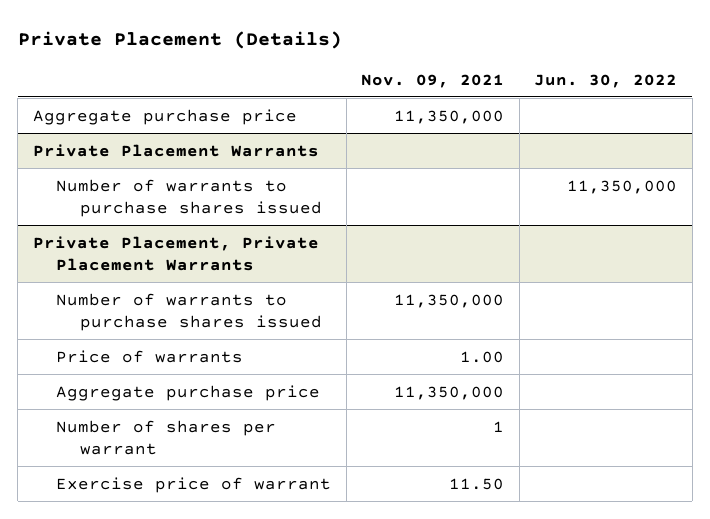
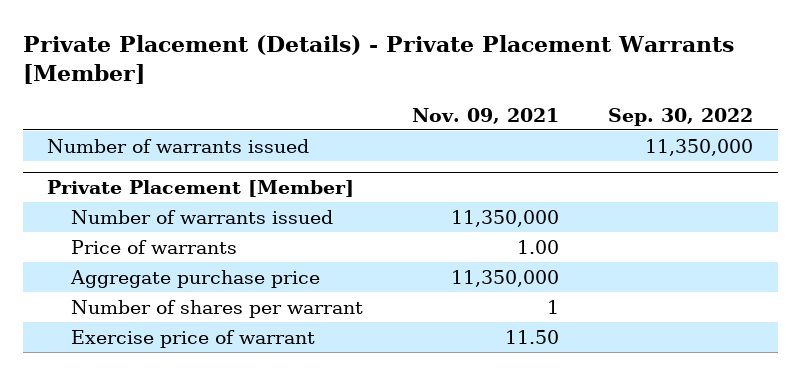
- Private Placement (Details)
+ Private Placement (Details) - Private Placement Warrants [Member]
- | Nov. 09, 2021 | Jun. 30, 2022
+ | Nov. 09, 2021 | Sep. 30, 2022
- Aggregate purchase price | 11,350,000 |
- Private Placement Warrants
- Number of warrants to purchase shares issued | | 11,350,000
- Private Placement, Private Placement Warrants
- Number of warrants to purchase shares issued | 11,350,000 |
+ Number of warrants issued | | 11,350,000
+ Private Placement [Member]
+ Number of warrants issued | 11,350,000 |

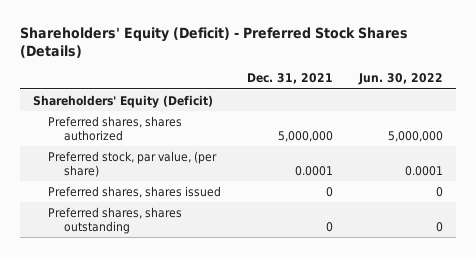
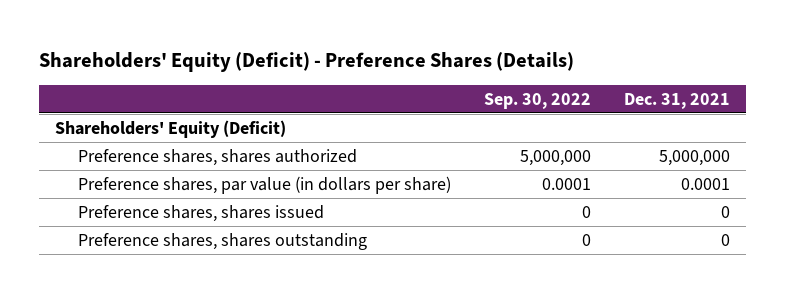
- Shareholders' Equity (Deficit) - Preferred Stock Shares (Details)
+ Shareholders' Equity (Deficit) - Preference Shares (Details)
- | Dec. 31, 2021 | Jun. 30, 2022
+ | Sep. 30, 2022 | Dec. 31, 2021
- Preferred shares, shares authorized | 5,000,000 | 5,000,000
- Preferred stock, par value, (per share) | 0.0001 | 0.0001
- Preferred shares, shares issued | 0 | 0
- Preferred shares, shares outstanding | 0 | 0
+ Preference shares, shares authorized | 5,000,000 | 5,000,000
+ Preference shares, par value (in dollars per share) | 0.0001 | 0.0001
+ Preference shares, shares issued | 0 | 0
+ Preference shares, shares outstanding | 0 | 0

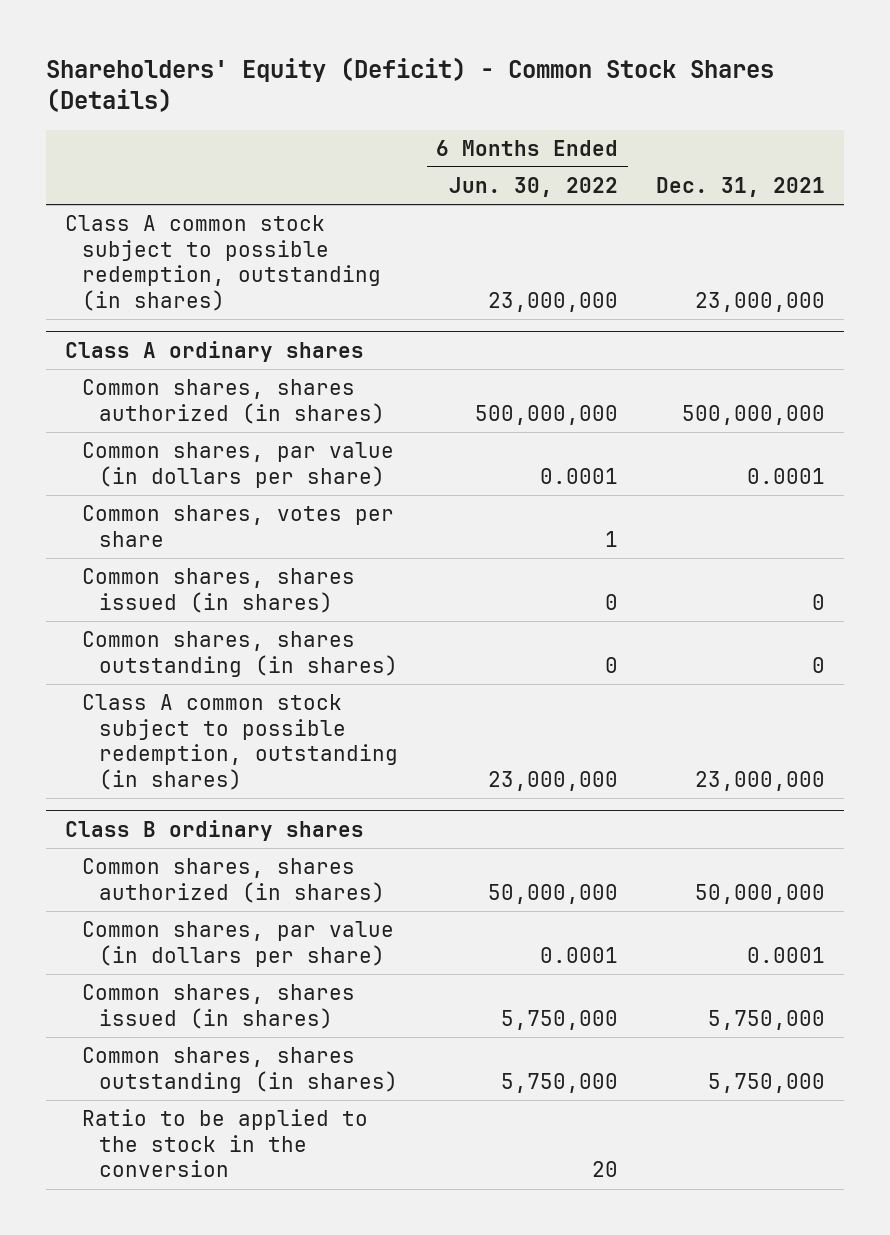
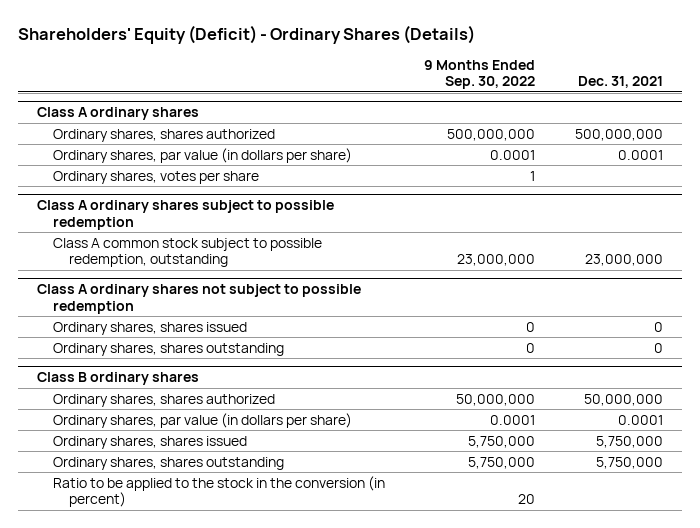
- Shareholders' Equity (Deficit) - Common Stock Shares (Details)
+ Shareholders' Equity (Deficit) - Ordinary Shares (Details)
- | 6 Months Ended Jun. 30, 2022 | Dec. 31, 2021
+ | 9 Months Ended Sep. 30, 2022 | Dec. 31, 2021
- Class A common stock subject to possible redemption, outstanding (in shares) | 23,000,000 | 23,000,000
@ Class A ordinary shares
- Common shares, shares authorized (in shares) | 500,000,000 | 500,000,000
- Common shares, par value (in dollars per share) | 0.0001 | 0.0001
- Common shares, votes per share | 1 |
- Common shares, shares issued (in shares) | 0 | 0
- Common shares, shares outstanding (in shares) | 0 | 0
- Class A common stock subject to possible redemption, outstanding (in shares) | 23,000,000 | 23,000,000
+ Ordinary shares, shares authorized | 500,000,000 | 500,000,000
+ Ordinary shares, par value (in dollars per share) | 0.0001 | 0.0001
+ Ordinary shares, votes per share | 1 |
+ Class A ordinary shares subject to possible redemption
+ Class A common stock subject to possible redemption, outstanding | 23,000,000 | 23,000,000
+ Class A ordinary shares not subject to possible redemption
+ Ordinary shares, shares issued | 0 | 0
+ Ordinary shares, shares outstanding | 0 | 0
@ Class B ordinary shares
- Common shares, shares authorized (in shares) | 50,000,000 | 50,000,000
- Common shares, par value (in dollars per share) | 0.0001 | 0.0001
- Common shares, shares issued (in shares) | 5,750,000 | 5,750,000
- Common shares, shares outstanding (in shares) | 5,750,000 | 5,750,000
- Ratio to be applied to the stock in the conversion | 20 |
+ Ordinary shares, shares authorized | 50,000,000 | 50,000,000
+ Ordinary shares, par value (in dollars per share) | 0.0001 | 0.0001
+ Ordinary shares, shares issued | 5,750,000 | 5,750,000
+ Ordinary shares, shares outstanding | 5,750,000 | 5,750,000
+ Ratio to be applied to the stock in the conversion (in percent) | 20 |

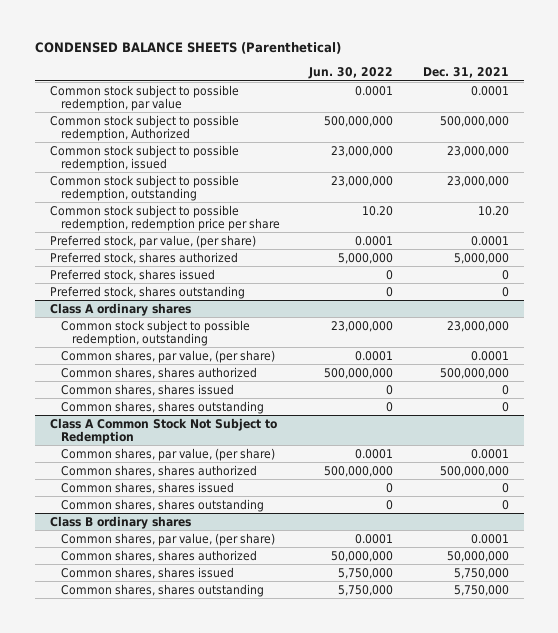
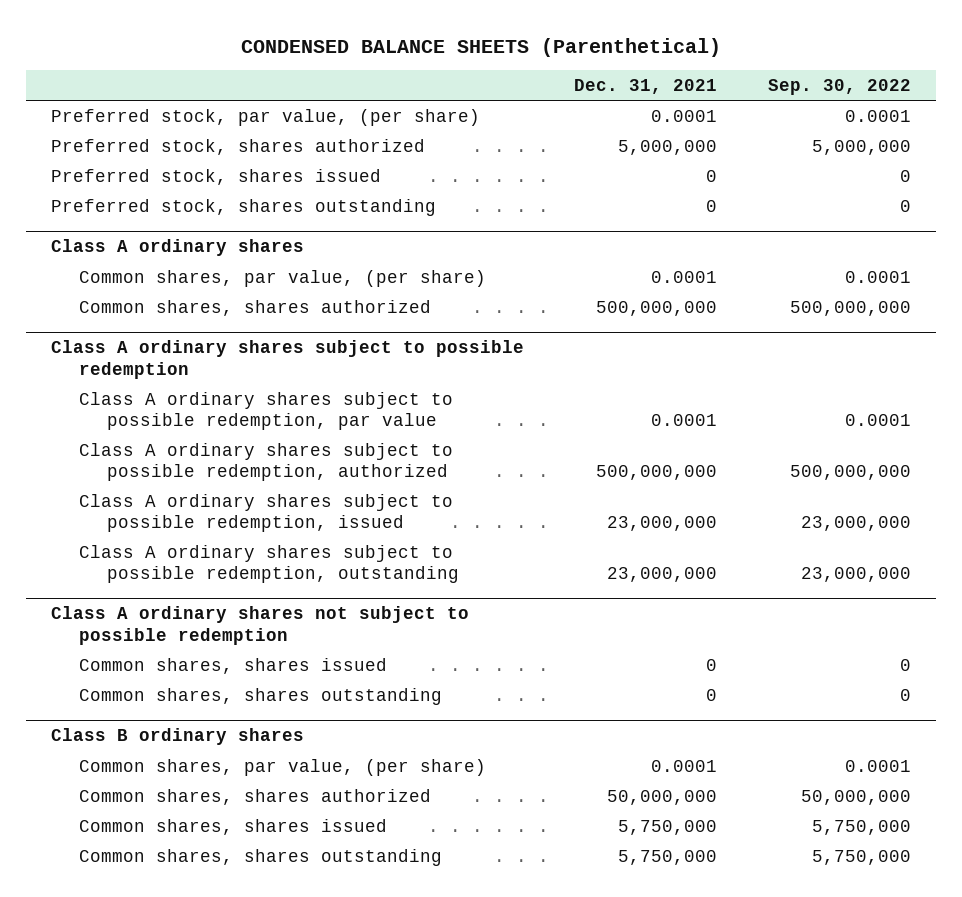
- | Jun. 30, 2022 | Dec. 31, 2021
+ | Dec. 31, 2021 | Sep. 30, 2022
- Common stock subject to possible redemption, par value | 0.0001 | 0.0001
- Common stock subject to possible redemption, Authorized | 500,000,000 | 500,000,000
- Common stock subject to possible redemption, issued | 23,000,000 | 23,000,000
- Common stock subject to possible redemption, outstanding | 23,000,000 | 23,000,000
- Common stock subject to possible redemption, redemption price per share | 10.20 | 10.20
@ Class A ordinary shares
- Common stock subject to possible redemption, outstanding | 23,000,000 | 23,000,000
- Common shares, shares issued | 0 | 0
- Common shares, shares outstanding | 0 | 0
- Class A Common Stock Not Subject to Redemption
- Common shares, par value, (per share) | 0.0001 | 0.0001
- Common shares, shares authorized | 500,000,000 | 500,000,000
+ Class A ordinary shares subject to possible redemption
+ Class A ordinary shares subject to possible redemption, par value | 0.0001 | 0.0001
+ Class A ordinary shares subject to possible redemption, authorized | 500,000,000 | 500,000,000
+ Class A ordinary shares subject to possible redemption, issued | 23,000,000 | 23,000,000
+ Class A ordinary shares subject to possible redemption, outstanding | 23,000,000 | 23,000,000
+ Class A ordinary shares not subject to possible redemption

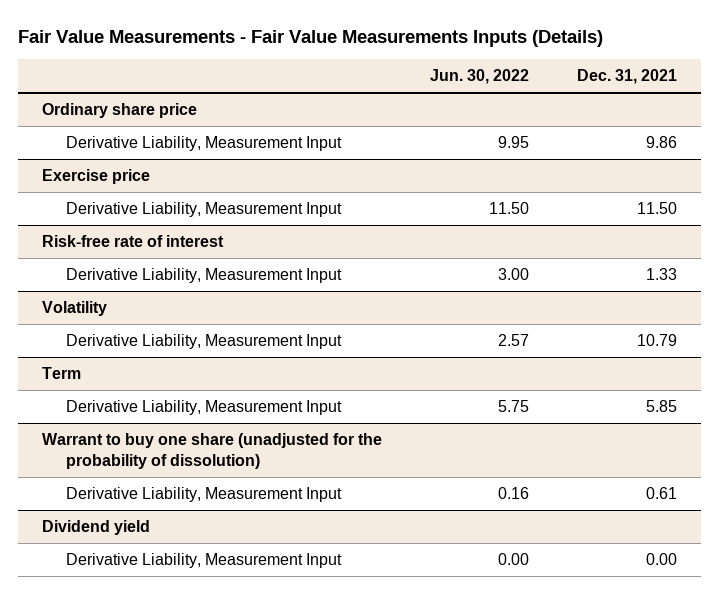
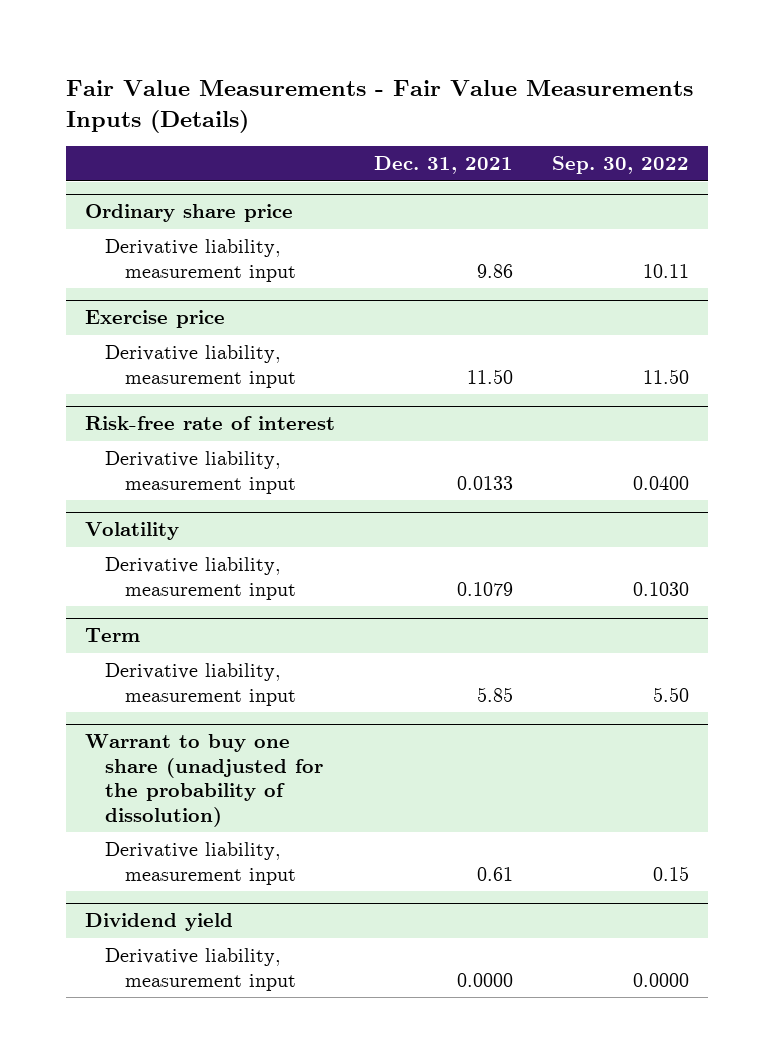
- | Jun. 30, 2022 | Dec. 31, 2021
+ | Dec. 31, 2021 | Sep. 30, 2022
@ Ordinary share price
- Derivative Liability, Measurement Input | 9.95 | 9.86
+ Derivative liability, measurement input | 9.86 | 10.11
@ Exercise price
- Derivative Liability, Measurement Input | 11.50 | 11.50
+ Derivative liability, measurement input | 11.50 | 11.50
@ Risk-free rate of interest
- Derivative Liability, Measurement Input | 3.00 | 1.33
+ Derivative liability, measurement input | 0.0133 | 0.0400
@ Volatility
- Derivative Liability, Measurement Input | 2.57 | 10.79
+ Derivative liability, measurement input | 0.1079 | 0.1030
@ Term
- Derivative Liability, Measurement Input | 5.75 | 5.85
+ Derivative liability, measurement input | 5.85 | 5.50
@ Warrant to buy one share (unadjusted for the probability of dissolution)
- Derivative Liability, Measurement Input | 0.16 | 0.61
+ Derivative liability, measurement input | 0.61 | 0.15
@ Dividend yield
- Derivative Liability, Measurement Input | 0.00 | 0.00
+ Derivative liability, measurement input | 0.0000 | 0.0000

